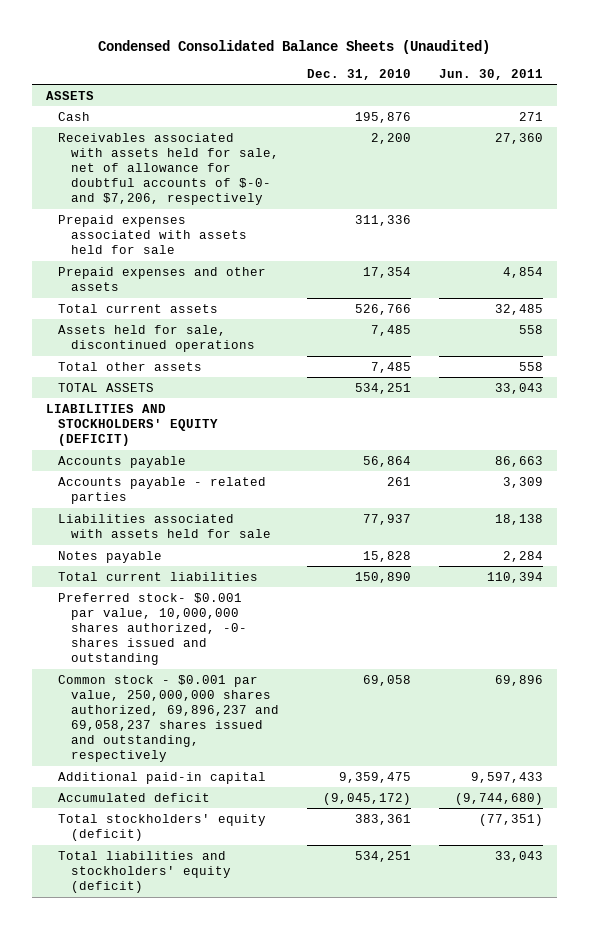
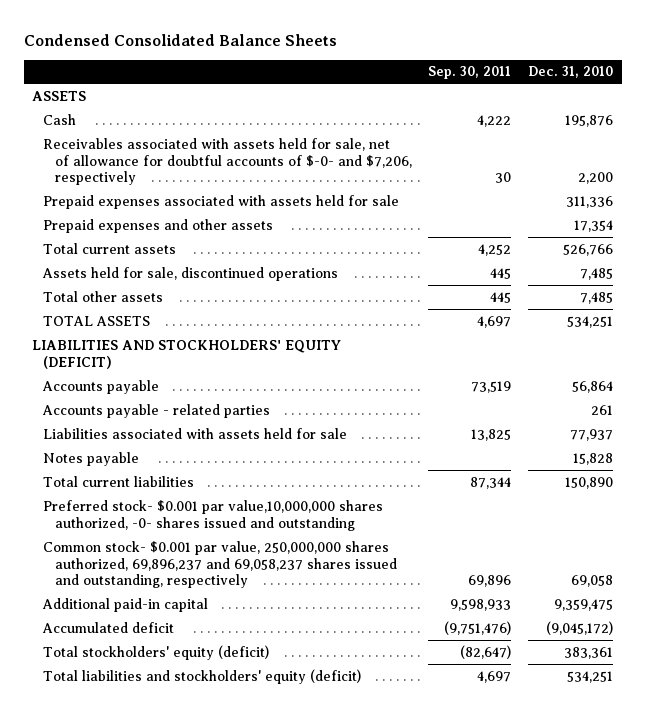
- Condensed Consolidated Balance Sheets (Unaudited)
+ Condensed Consolidated Balance Sheets
- | Dec. 31, 2010 | Jun. 30, 2011
+ | Sep. 30, 2011 | Dec. 31, 2010
- Preferred stock- $0.001 par value, 10,000,000 shares authorized, -0- shares issued and outstanding
- Common stock - $0.001 par value, 250,000,000 shares authorized, 69,896,237 and 69,058,237 shares issued and outstanding, respectively | 69,058 | 69,896
+ Preferred stock- $0.001 par value,10,000,000 shares authorized, -0- shares issued and outstanding
+ Common stock- $0.001 par value, 250,000,000 shares authorized, 69,896,237 and 69,058,237 shares issued and outstanding, respectively | 69,896 | 69,058

